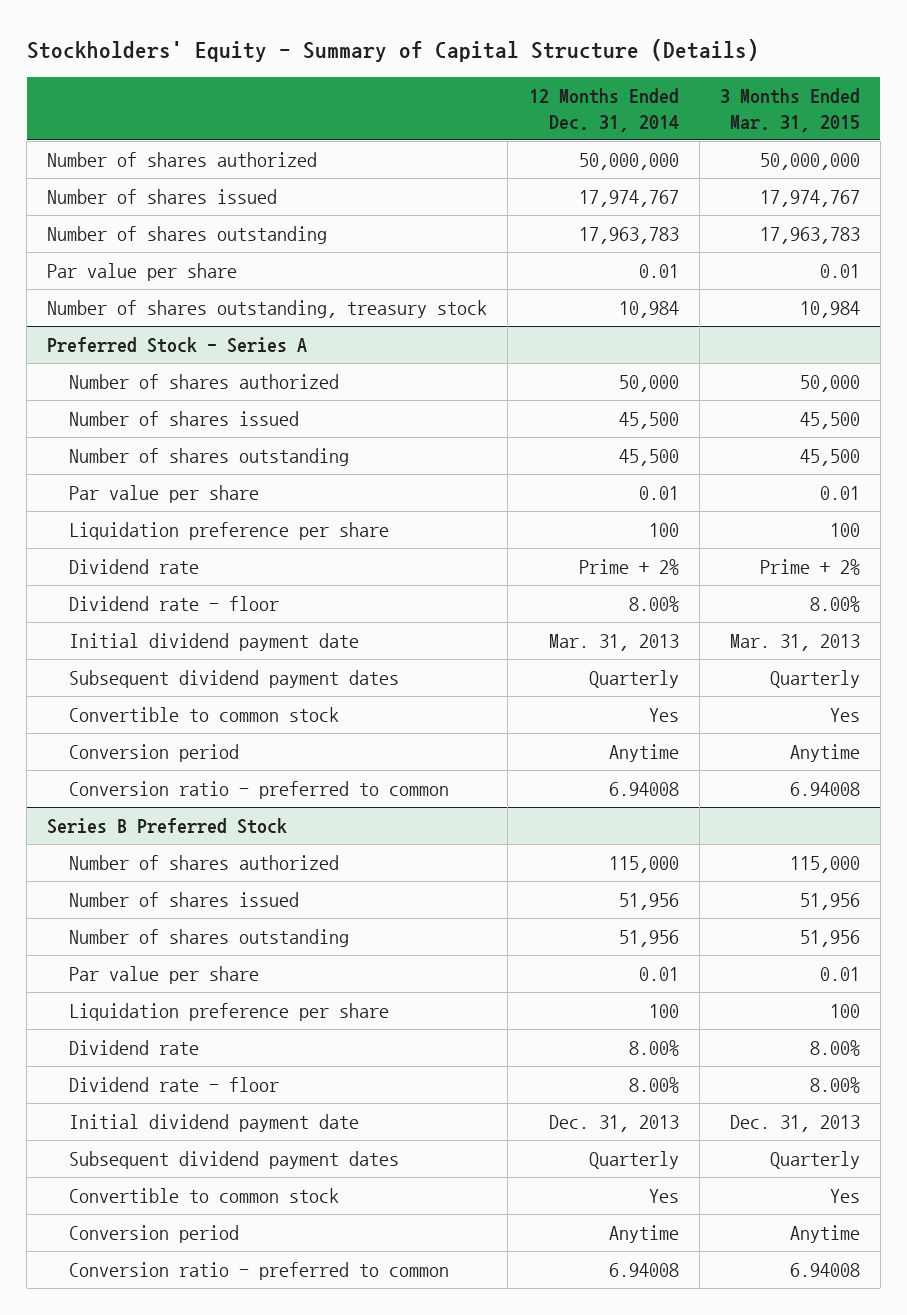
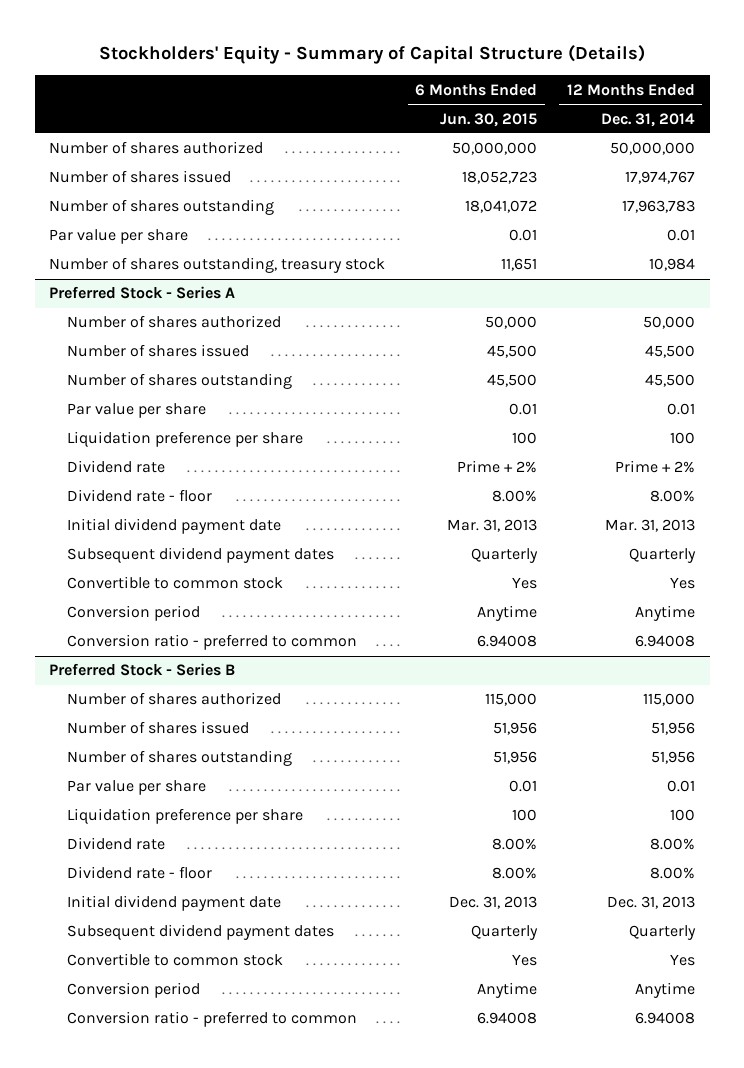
- | 12 Months Ended Dec. 31, 2014 | 3 Months Ended Mar. 31, 2015
+ | 6 Months Ended Jun. 30, 2015 | 12 Months Ended Dec. 31, 2014
- Series B Preferred Stock
+ Preferred Stock - Series B

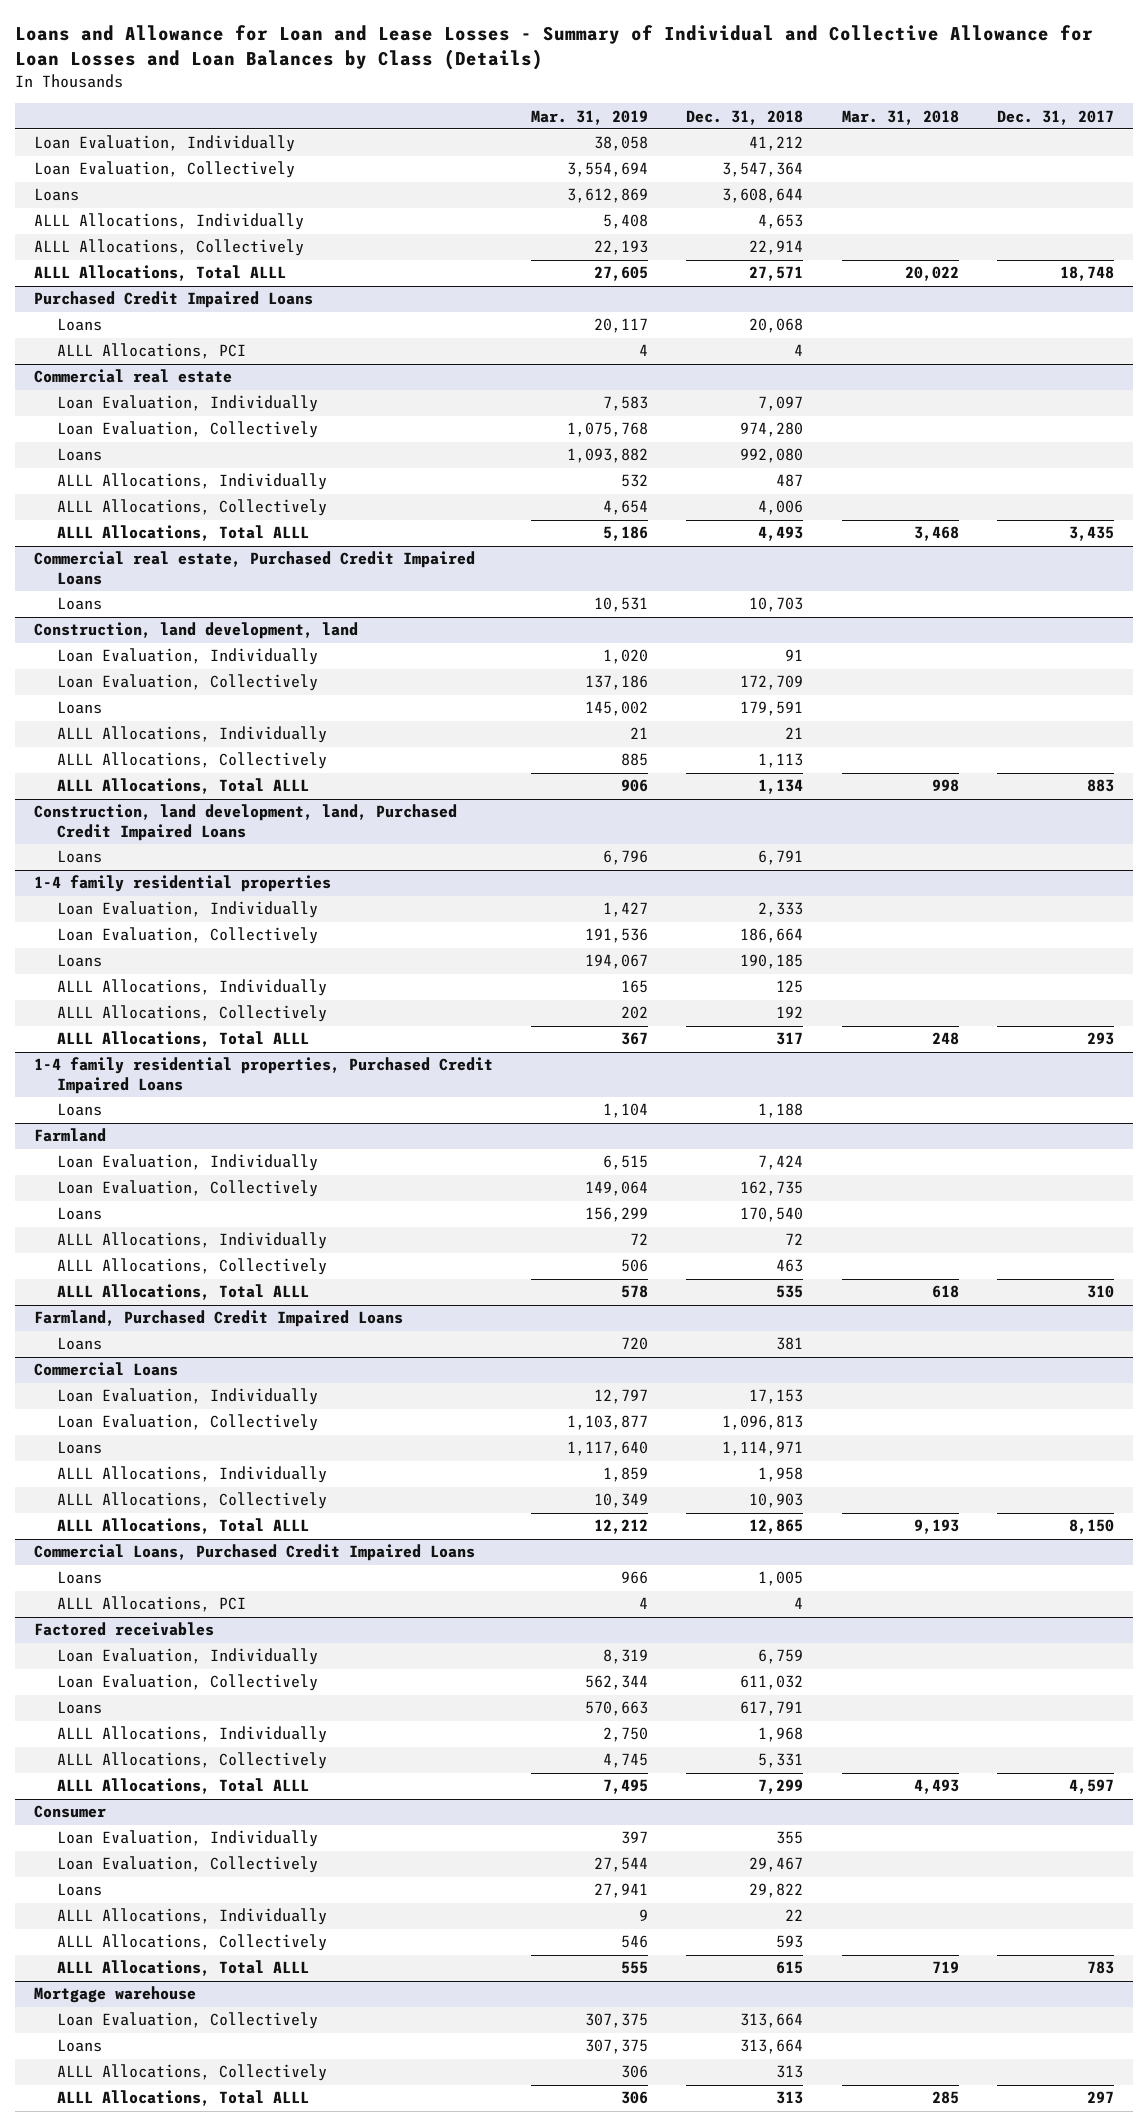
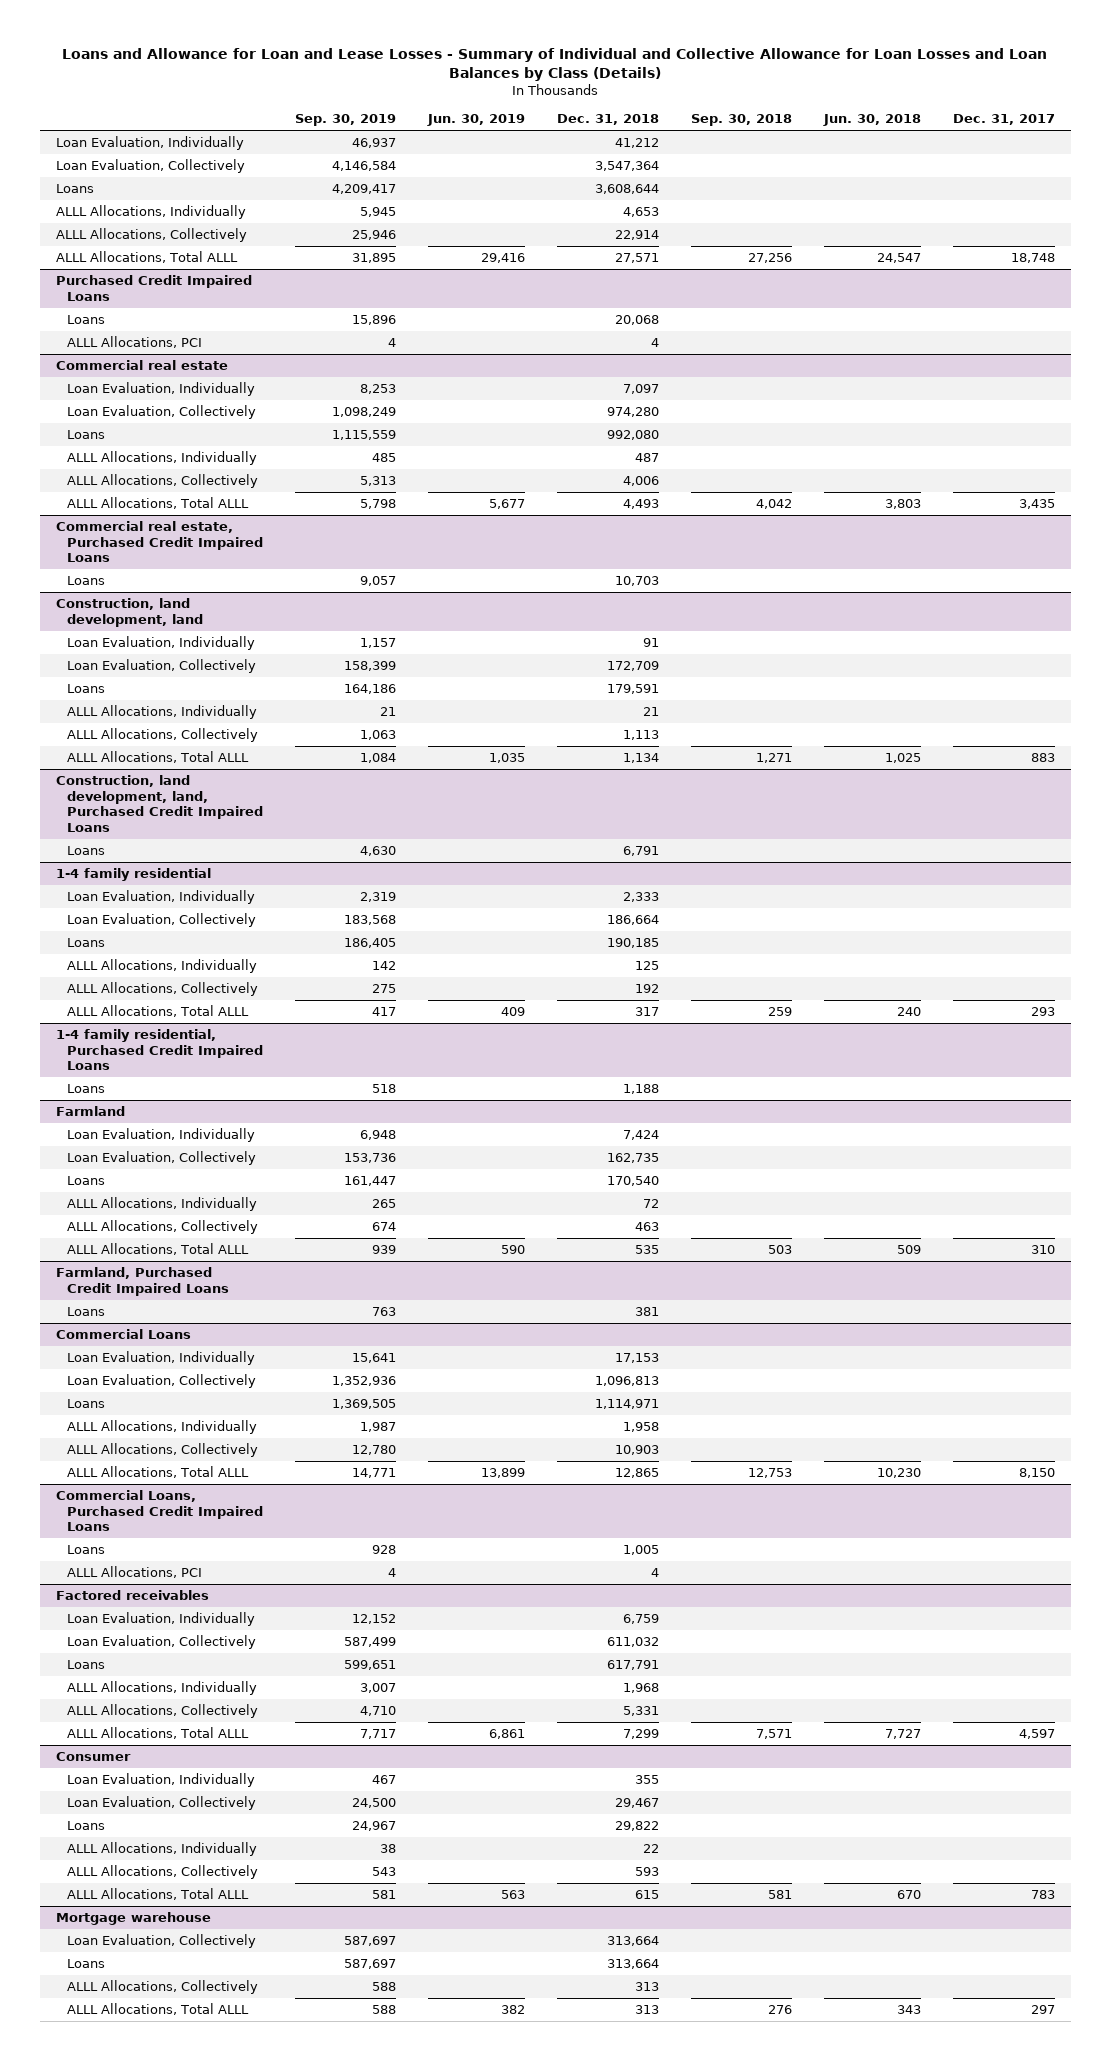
- | Mar. 31, 2019 | Dec. 31, 2018 | Mar. 31, 2018 | Dec. 31, 2017
+ | Sep. 30, 2019 | Jun. 30, 2019 | Dec. 31, 2018 | Sep. 30, 2018 | Jun. 30, 2018 | Dec. 31, 2017
- 1-4 family residential properties
+ 1-4 family residential
- 1-4 family residential properties, Purchased Credit Impaired Loans
+ 1-4 family residential, Purchased Credit Impaired Loans

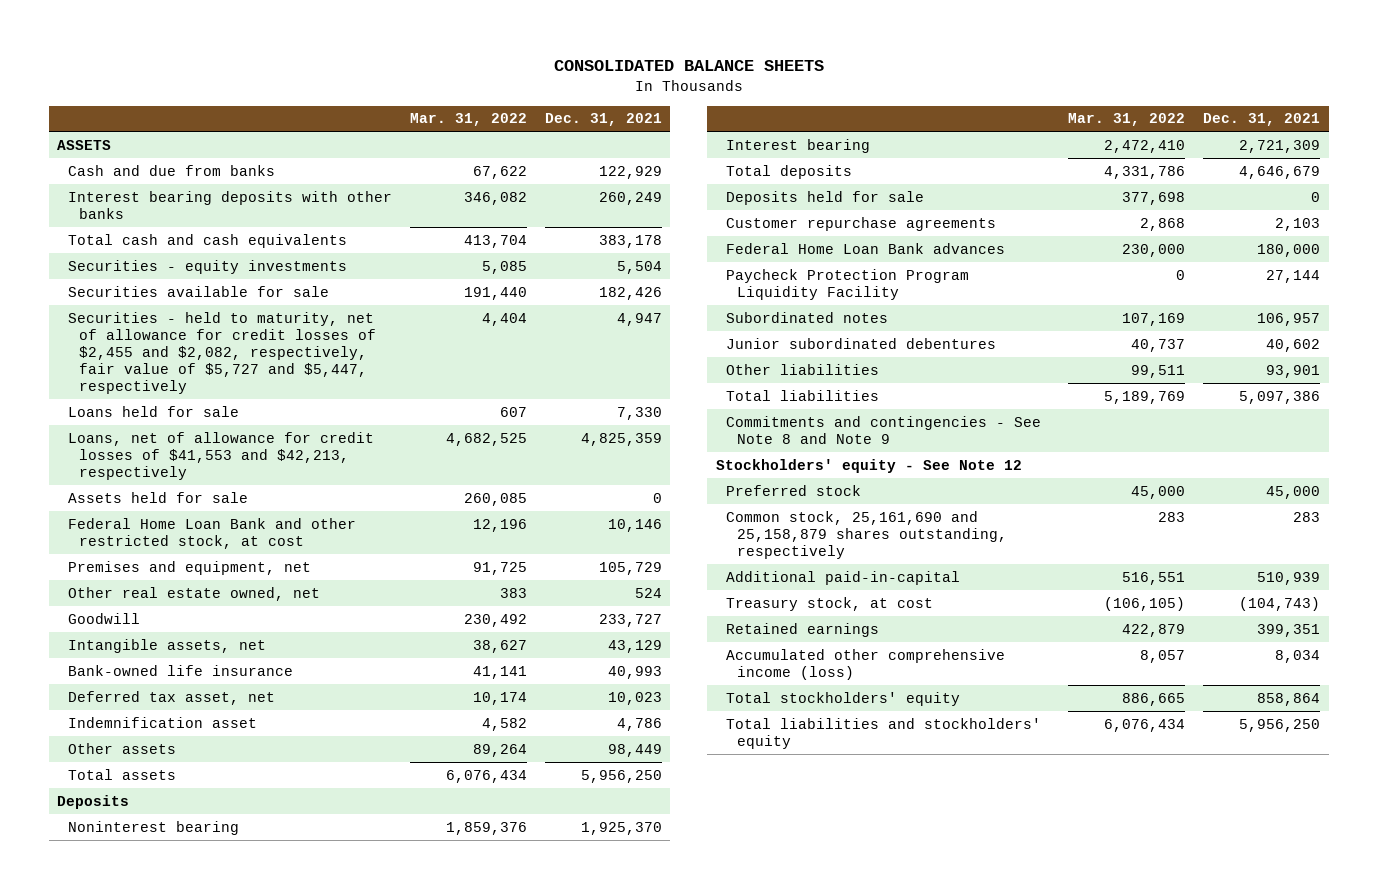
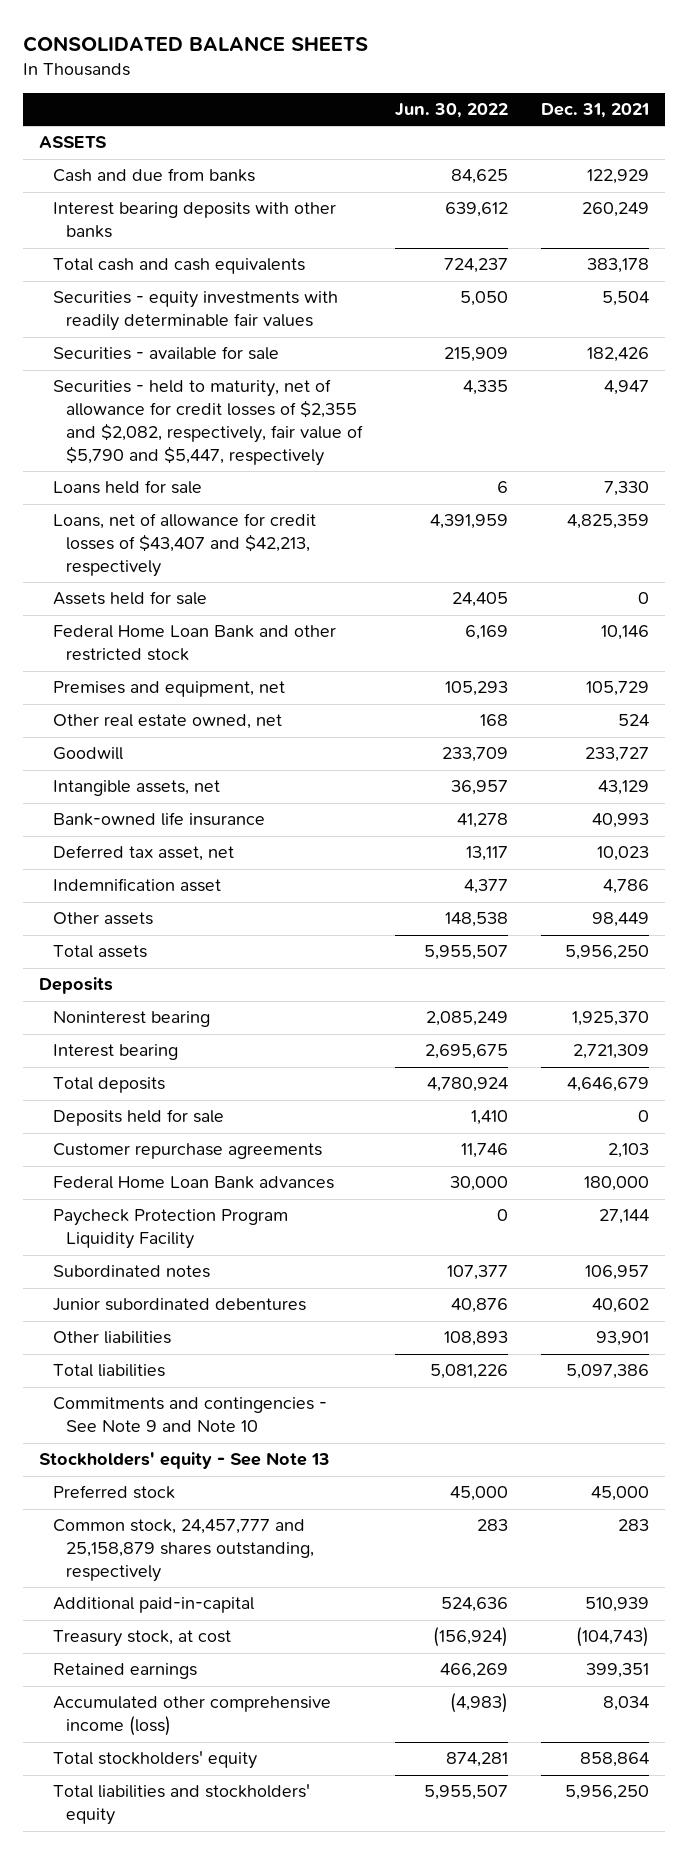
- | Mar. 31, 2022 | Dec. 31, 2021
+ | Jun. 30, 2022 | Dec. 31, 2021
- Securities - equity investments | 5,085 | 5,504
- Securities available for sale | 191,440 | 182,426
- Securities - held to maturity, net of allowance for credit losses of $2,455 and $2,082, respectively, fair value of $5,727 and $5,447, respectively | 4,404 | 4,947
+ Securities - equity investments with readily determinable fair values | 5,050 | 5,504
+ Securities - available for sale | 215,909 | 182,426
+ Securities - held to maturity, net of allowance for credit losses of $2,355 and $2,082, respectively, fair value of $5,790 and $5,447, respectively | 4,335 | 4,947
- Loans, net of allowance for credit losses of $41,553 and $42,213, respectively | 4,682,525 | 4,825,359
+ Loans, net of allowance for credit losses of $43,407 and $42,213, respectively | 4,391,959 | 4,825,359
- Federal Home Loan Bank and other restricted stock, at cost | 12,196 | 10,146
+ Federal Home Loan Bank and other restricted stock | 6,169 | 10,146
- Commitments and contingencies - See Note 8 and Note 9
- Stockholders' equity - See Note 12
+ Commitments and contingencies - See Note 9 and Note 10
+ Stockholders' equity - See Note 13
- Common stock, 25,161,690 and 25,158,879 shares outstanding, respectively | 283 | 283
+ Common stock, 24,457,777 and 25,158,879 shares outstanding, respectively | 283 | 283

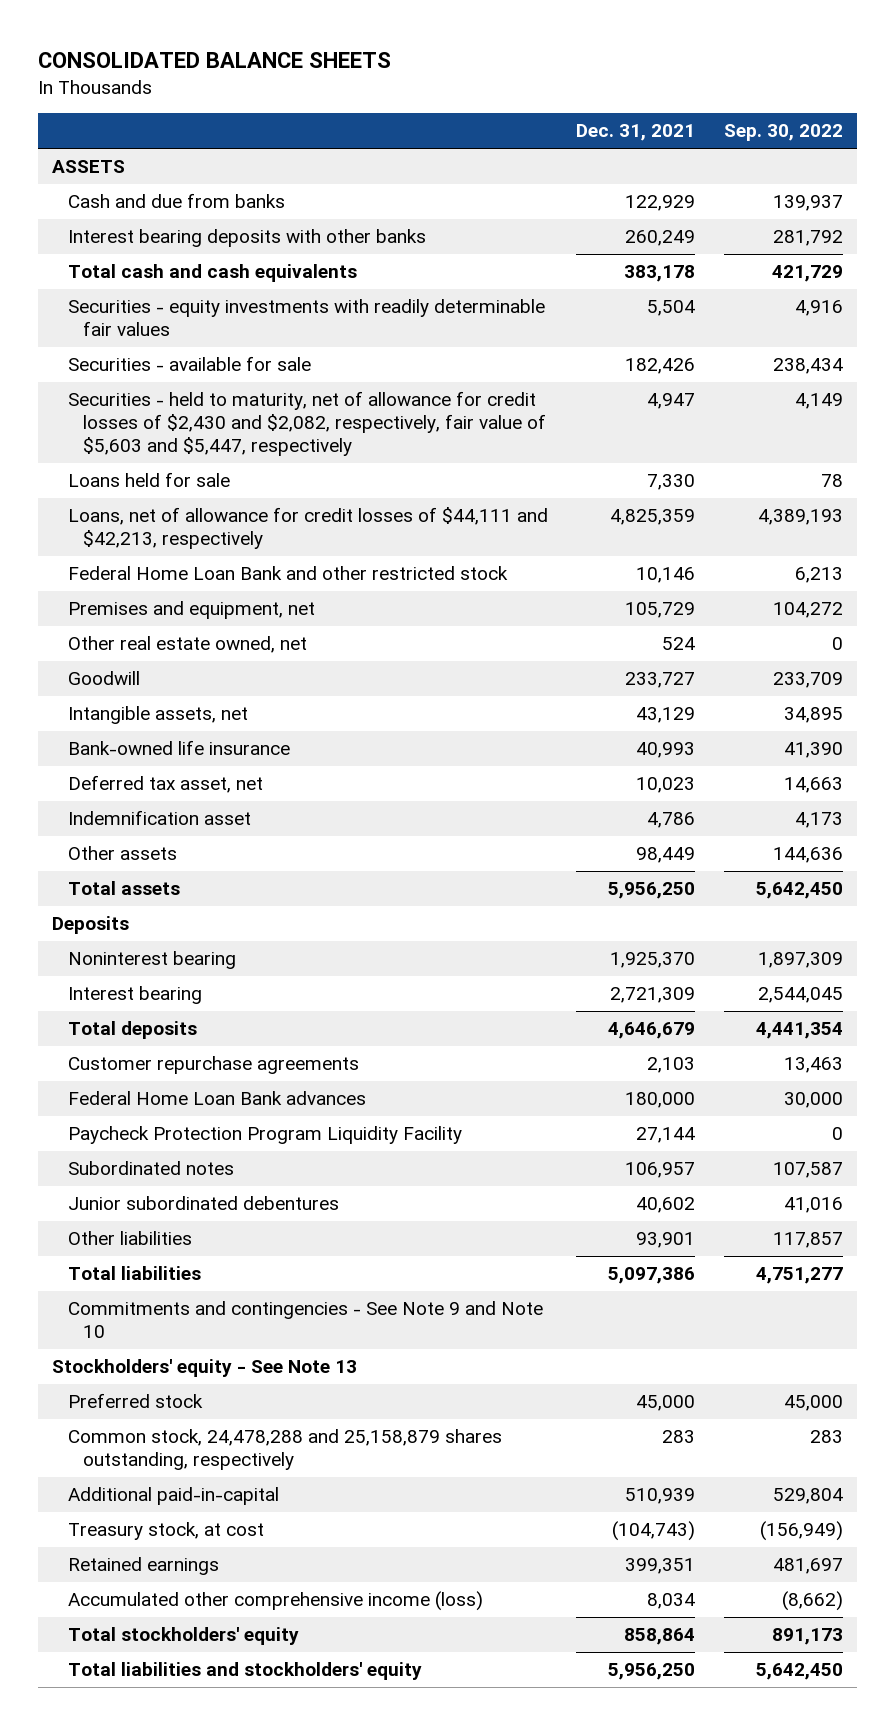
- | Jun. 30, 2022 | Dec. 31, 2021
+ | Dec. 31, 2021 | Sep. 30, 2022
- Securities - held to maturity, net of allowance for credit losses of $2,355 and $2,082, respectively, fair value of $5,790 and $5,447, respectively | 4,335 | 4,947
+ Securities - held to maturity, net of allowance for credit losses of $2,430 and $2,082, respectively, fair value of $5,603 and $5,447, respectively | 4,947 | 4,149
- Loans, net of allowance for credit losses of $43,407 and $42,213, respectively | 4,391,959 | 4,825,359
- Assets held for sale | 24,405 | 0
+ Loans, net of allowance for credit losses of $44,111 and $42,213, respectively | 4,825,359 | 4,389,193
- Deposits held for sale | 1,410 | 0
- Common stock, 24,457,777 and 25,158,879 shares outstanding, respectively | 283 | 283
+ Common stock, 24,478,288 and 25,158,879 shares outstanding, respectively | 283 | 283

